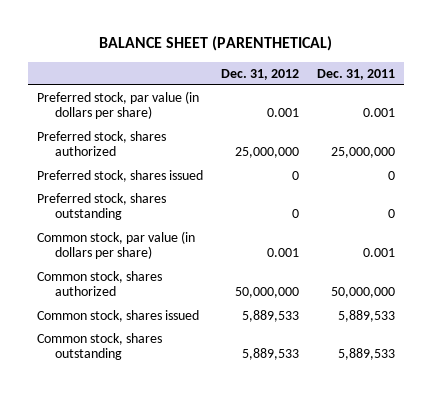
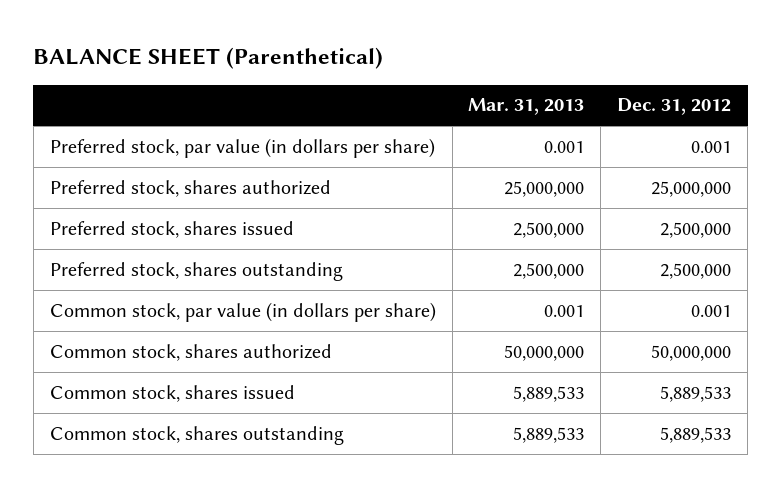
- BALANCE SHEET (PARENTHETICAL)
+ BALANCE SHEET (Parenthetical)
- | Dec. 31, 2012 | Dec. 31, 2011
+ | Mar. 31, 2013 | Dec. 31, 2012
- Preferred stock, shares issued | 0 | 0
- Preferred stock, shares outstanding | 0 | 0
+ Preferred stock, shares issued | 2,500,000 | 2,500,000
+ Preferred stock, shares outstanding | 2,500,000 | 2,500,000

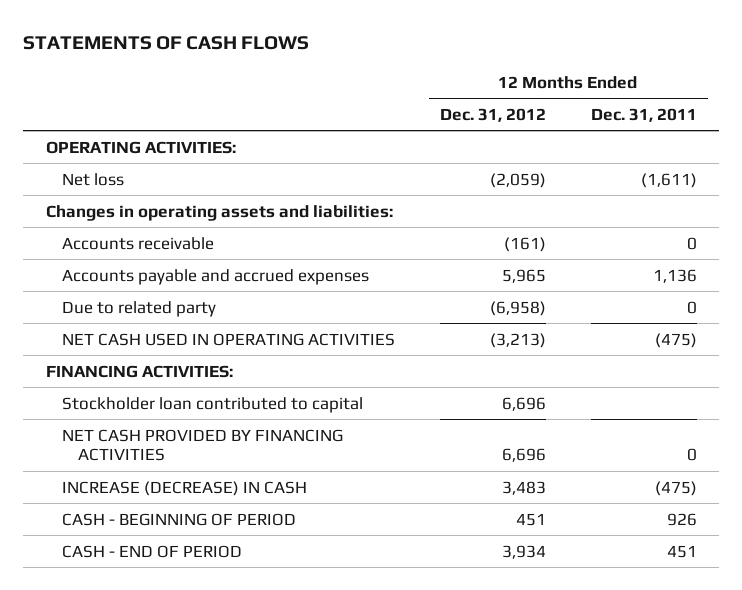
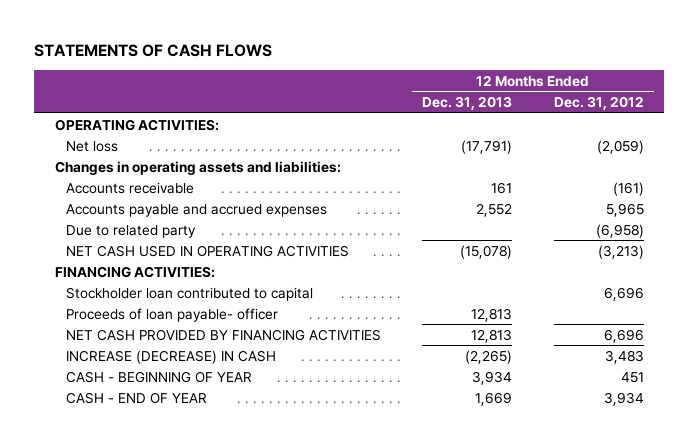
- | 12 Months Ended Dec. 31, 2012 | 12 Months Ended Dec. 31, 2011
+ | 12 Months Ended Dec. 31, 2013 | 12 Months Ended Dec. 31, 2012
+ Proceeds of loan payable- officer | 12,813 |
- CASH - BEGINNING OF PERIOD | 451 | 926
- CASH - END OF PERIOD | 3,934 | 451
+ CASH - BEGINNING OF YEAR | 3,934 | 451
+ CASH - END OF YEAR | 1,669 | 3,934

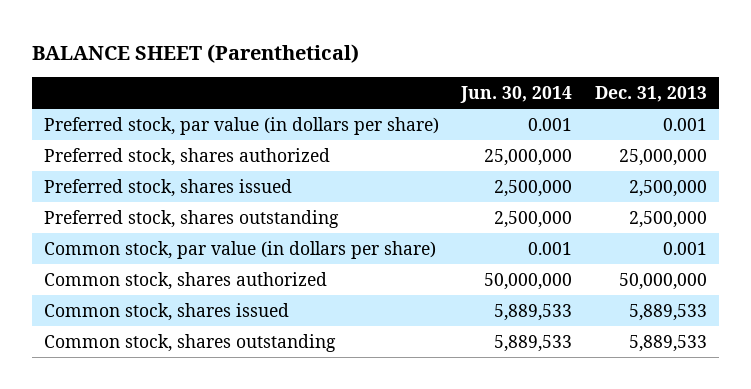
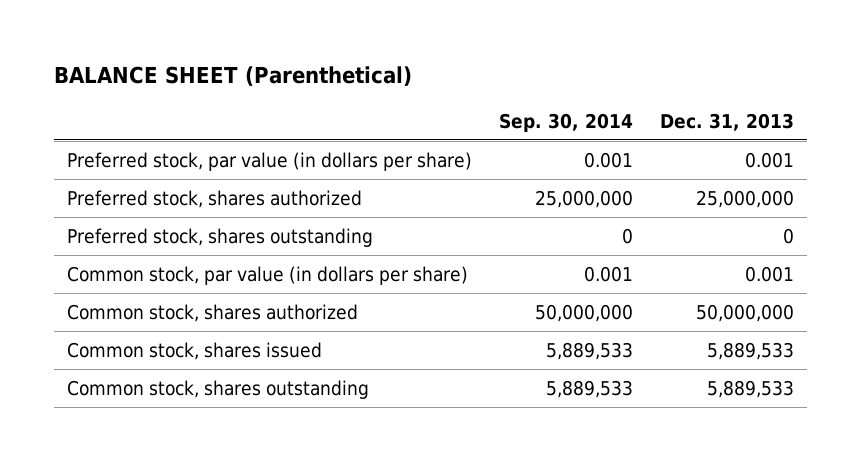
- | Jun. 30, 2014 | Dec. 31, 2013
+ | Sep. 30, 2014 | Dec. 31, 2013
- Preferred stock, shares issued | 2,500,000 | 2,500,000
- Preferred stock, shares outstanding | 2,500,000 | 2,500,000
+ Preferred stock, shares outstanding | 0 | 0

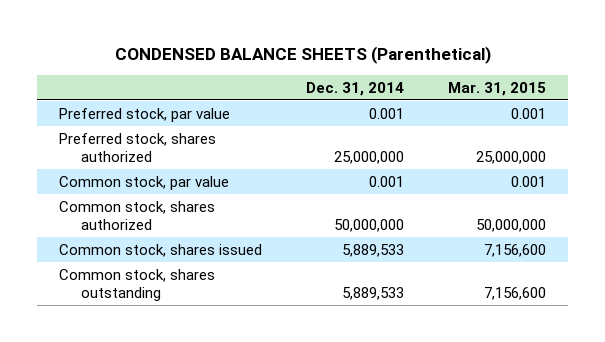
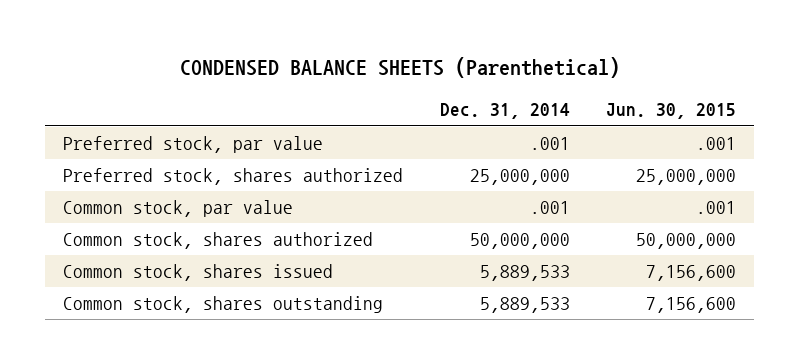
- | Dec. 31, 2014 | Mar. 31, 2015
+ | Dec. 31, 2014 | Jun. 30, 2015
- Preferred stock, par value | 0.001 | 0.001
+ Preferred stock, par value | .001 | .001
- Common stock, par value | 0.001 | 0.001
+ Common stock, par value | .001 | .001

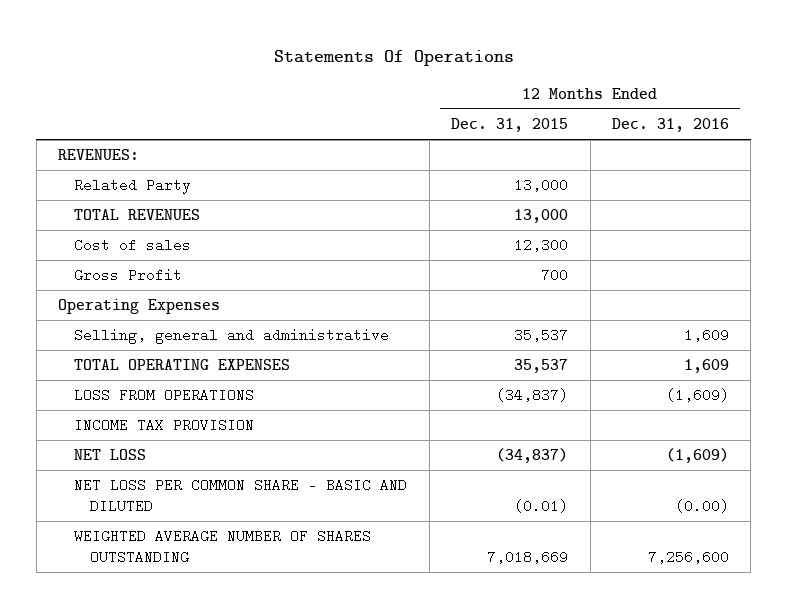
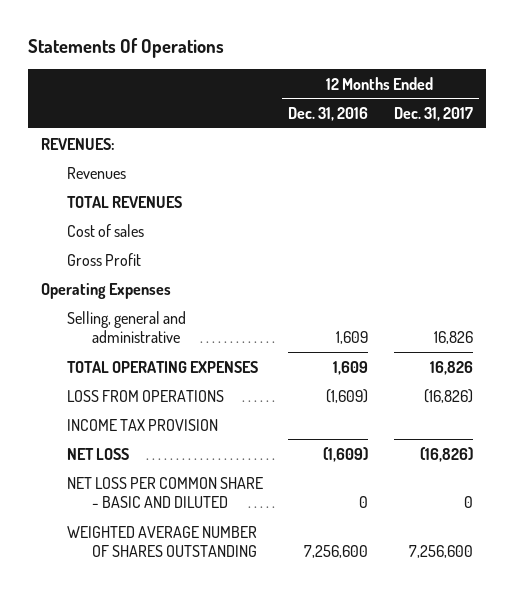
- | 12 Months Ended Dec. 31, 2015 | 12 Months Ended Dec. 31, 2016
+ | 12 Months Ended Dec. 31, 2016 | 12 Months Ended Dec. 31, 2017
- Related Party | 13,000 |
+ Revenues
- NET LOSS PER COMMON SHARE - BASIC AND DILUTED | (0.01) | (0.00)
+ NET LOSS PER COMMON SHARE - BASIC AND DILUTED | 0 | 0

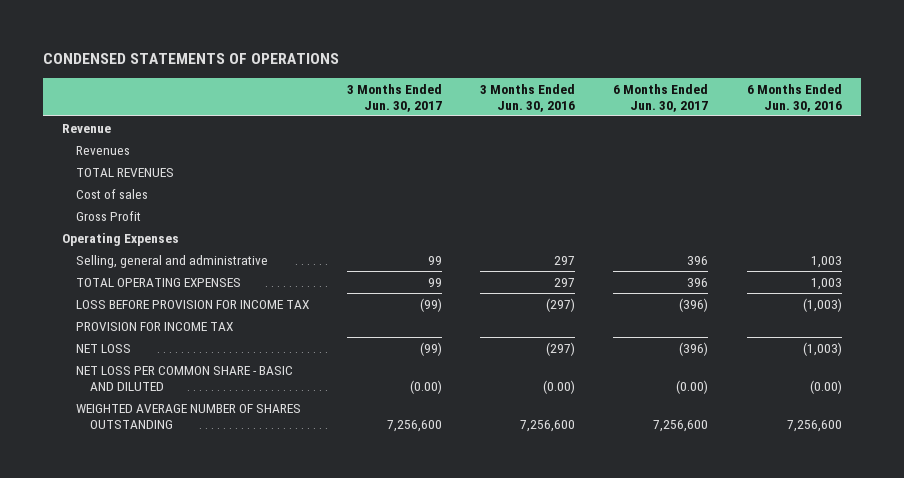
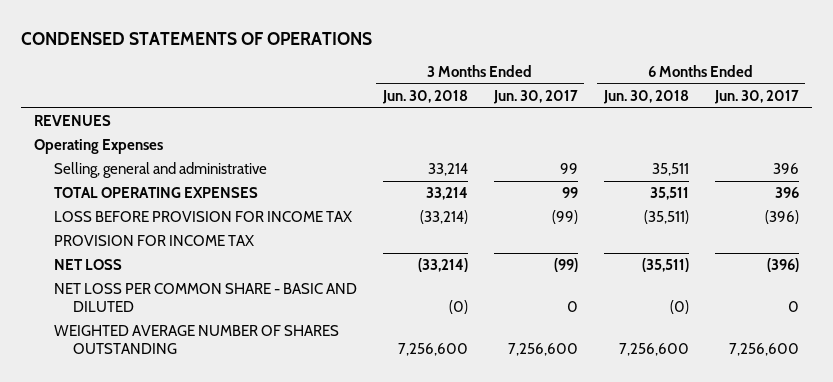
- | 3 Months Ended Jun. 30, 2017 | 3 Months Ended Jun. 30, 2016 | 6 Months Ended Jun. 30, 2017 | 6 Months Ended Jun. 30, 2016
+ | 3 Months Ended Jun. 30, 2018 | 3 Months Ended Jun. 30, 2017 | 6 Months Ended Jun. 30, 2018 | 6 Months Ended Jun. 30, 2017
- Revenue
- Revenues
- TOTAL REVENUES
- Cost of sales
- Gross Profit
+ REVENUES
- NET LOSS PER COMMON SHARE - BASIC AND DILUTED | (0.00) | (0.00) | (0.00) | (0.00)
+ NET LOSS PER COMMON SHARE - BASIC AND DILUTED | (0) | 0 | (0) | 0

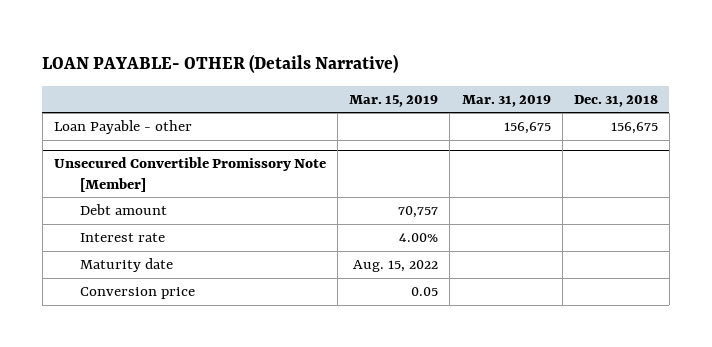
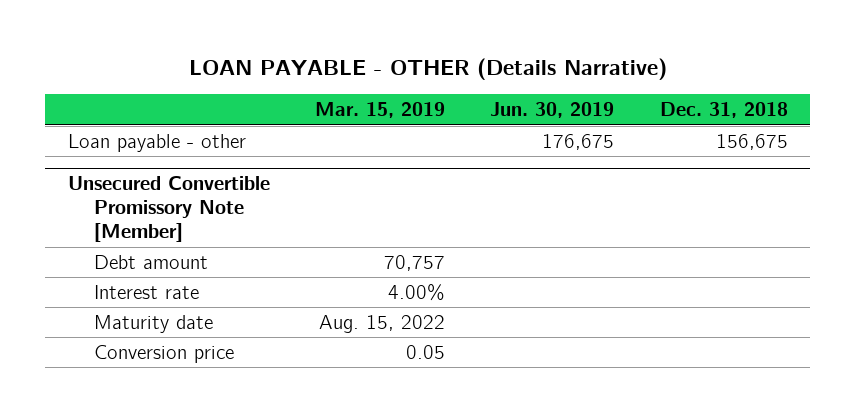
- LOAN PAYABLE- OTHER (Details Narrative)
+ LOAN PAYABLE - OTHER (Details Narrative)
- | Mar. 15, 2019 | Mar. 31, 2019 | Dec. 31, 2018
+ | Mar. 15, 2019 | Jun. 30, 2019 | Dec. 31, 2018
- Loan Payable - other | | 156,675 | 156,675
+ Loan payable - other | | 176,675 | 156,675

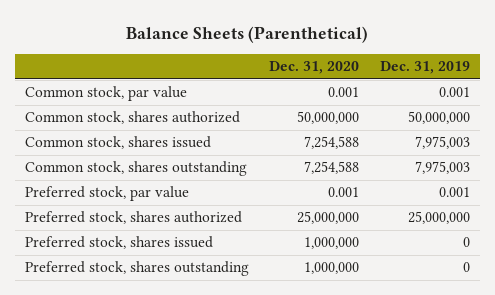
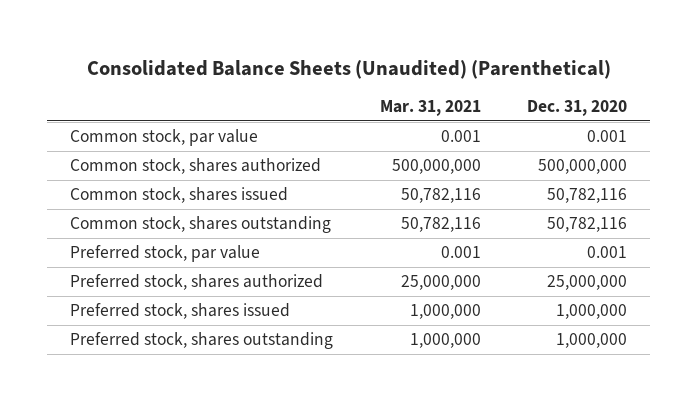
- Balance Sheets (Parenthetical)
+ Consolidated Balance Sheets (Unaudited) (Parenthetical)
- | Dec. 31, 2020 | Dec. 31, 2019
+ | Mar. 31, 2021 | Dec. 31, 2020
- Common stock, shares authorized | 50,000,000 | 50,000,000
- Common stock, shares issued | 7,254,588 | 7,975,003
- Common stock, shares outstanding | 7,254,588 | 7,975,003
+ Common stock, shares authorized | 500,000,000 | 500,000,000
+ Common stock, shares issued | 50,782,116 | 50,782,116
+ Common stock, shares outstanding | 50,782,116 | 50,782,116

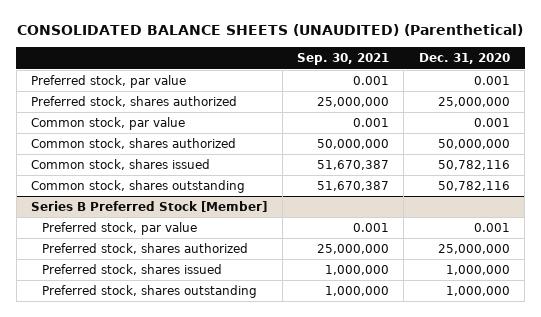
- Consolidated Balance Sheets (Unaudited) (Parenthetical)
+ CONSOLIDATED BALANCE SHEETS (UNAUDITED) (Parenthetical)
- | Mar. 31, 2021 | Dec. 31, 2020
+ | Sep. 30, 2021 | Dec. 31, 2020
+ Preferred stock, par value | 0.001 | 0.001
+ Preferred stock, shares authorized | 25,000,000 | 25,000,000
- Common stock, shares authorized | 500,000,000 | 500,000,000
+ Common stock, shares authorized | 50,000,000 | 50,000,000
+ Series B Preferred Stock [Member]

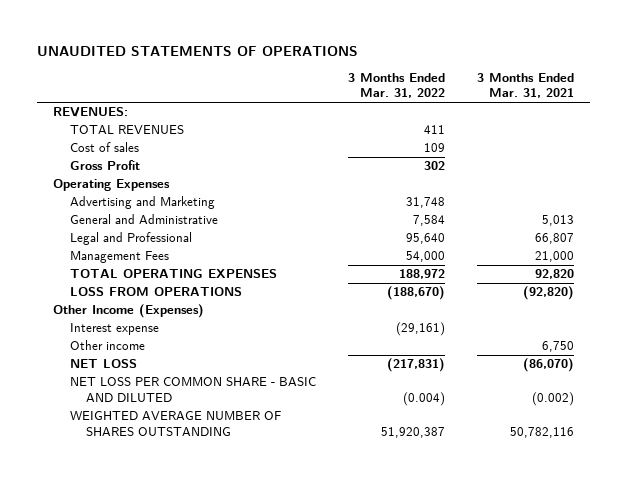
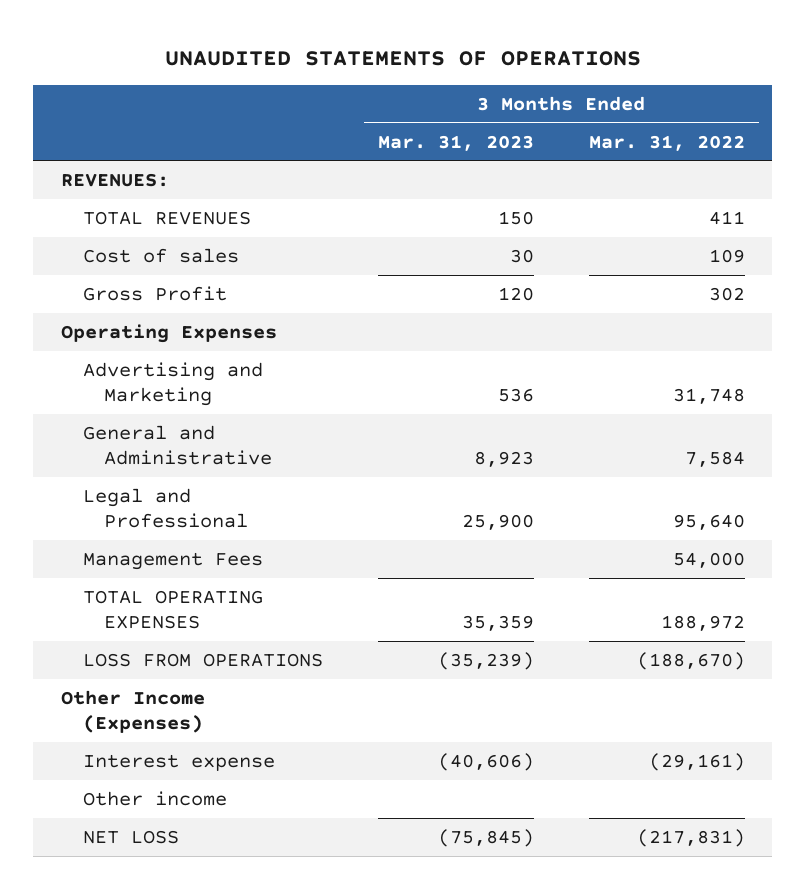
- | 3 Months Ended Mar. 31, 2022 | 3 Months Ended Mar. 31, 2021
+ | 3 Months Ended Mar. 31, 2023 | 3 Months Ended Mar. 31, 2022
- NET LOSS PER COMMON SHARE - BASIC AND DILUTED | (0.004) | (0.002)
- WEIGHTED AVERAGE NUMBER OF SHARES OUTSTANDING | 51,920,387 | 50,782,116

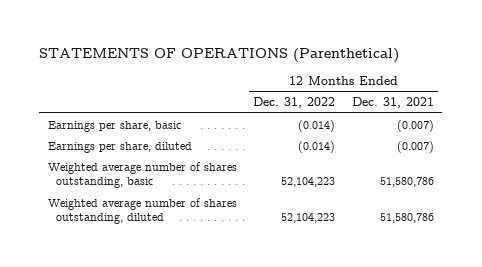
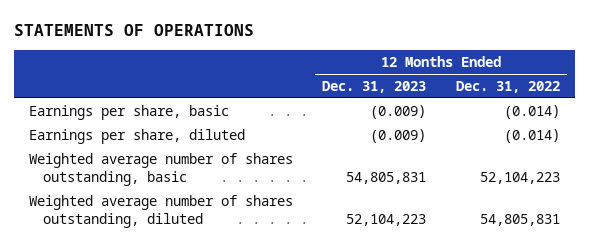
- STATEMENTS OF OPERATIONS (Parenthetical)
+ STATEMENTS OF OPERATIONS
- | 12 Months Ended Dec. 31, 2022 | 12 Months Ended Dec. 31, 2021
+ | 12 Months Ended Dec. 31, 2023 | 12 Months Ended Dec. 31, 2022
- Weighted average number of shares outstanding, diluted | 52,104,223 | 51,580,786
+ Weighted average number of shares outstanding, diluted | 52,104,223 | 54,805,831

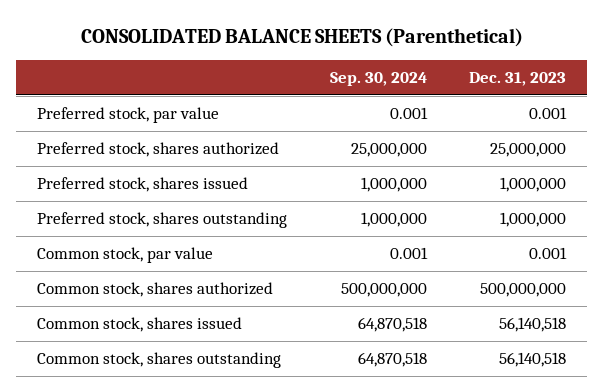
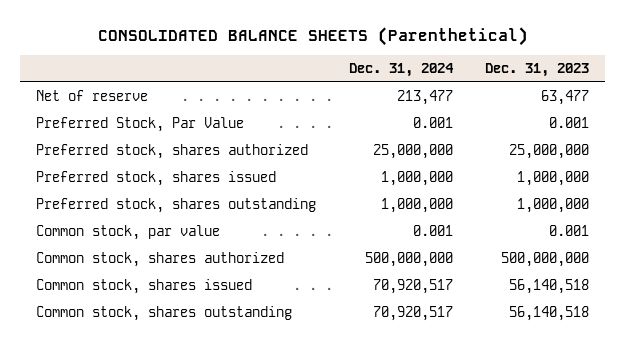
- | Sep. 30, 2024 | Dec. 31, 2023
+ | Dec. 31, 2024 | Dec. 31, 2023
- Preferred stock, par value | 0.001 | 0.001
+ Net of reserve | 213,477 | 63,477
+ Preferred Stock, Par Value | 0.001 | 0.001

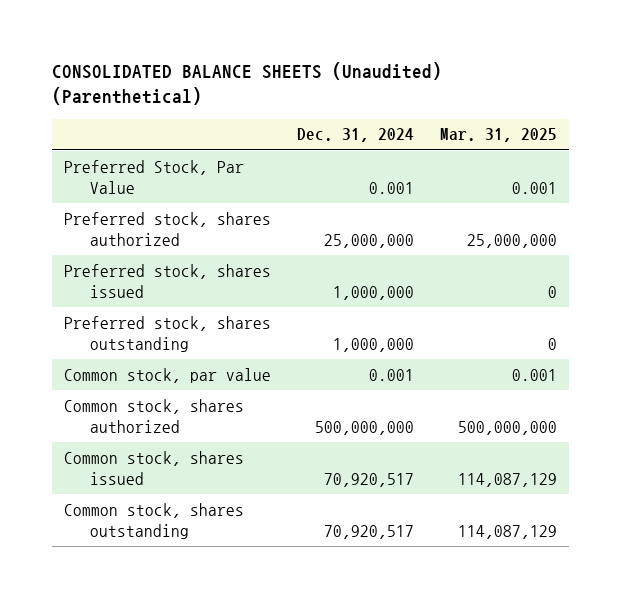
- CONSOLIDATED BALANCE SHEETS (Parenthetical)
+ CONSOLIDATED BALANCE SHEETS (Unaudited) (Parenthetical)
- | Dec. 31, 2024 | Dec. 31, 2023
+ | Dec. 31, 2024 | Mar. 31, 2025
- Net of reserve | 213,477 | 63,477

